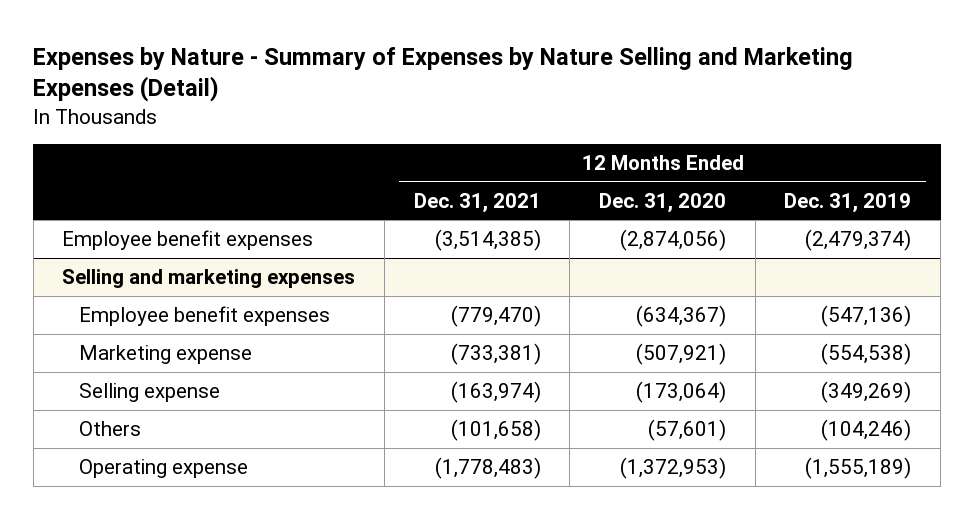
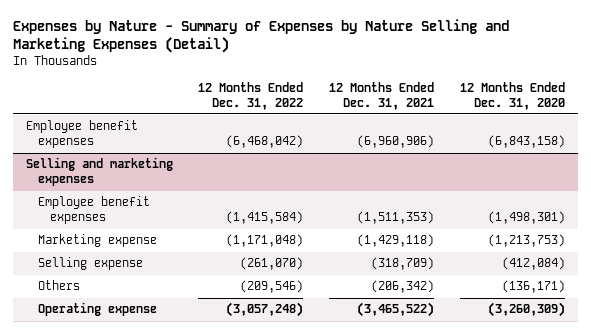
- | 12 Months Ended Dec. 31, 2021 | 12 Months Ended Dec. 31, 2020 | 12 Months Ended Dec. 31, 2019
+ | 12 Months Ended Dec. 31, 2022 | 12 Months Ended Dec. 31, 2021 | 12 Months Ended Dec. 31, 2020
- Employee benefit expenses | (3,514,385) | (2,874,056) | (2,479,374)
+ Employee benefit expenses | (6,468,042) | (6,960,906) | (6,843,158)
@ Selling and marketing expenses
- Employee benefit expenses | (779,470) | (634,367) | (547,136)
- Marketing expense | (733,381) | (507,921) | (554,538)
- Selling expense | (163,974) | (173,064) | (349,269)
- Others | (101,658) | (57,601) | (104,246)
- Operating expense | (1,778,483) | (1,372,953) | (1,555,189)
+ Employee benefit expenses | (1,415,584) | (1,511,353) | (1,498,301)
+ Marketing expense | (1,171,048) | (1,429,118) | (1,213,753)
+ Selling expense | (261,070) | (318,709) | (412,084)
+ Others | (209,546) | (206,342) | (136,171)
+ Operating expense | (3,057,248) | (3,465,522) | (3,260,309)

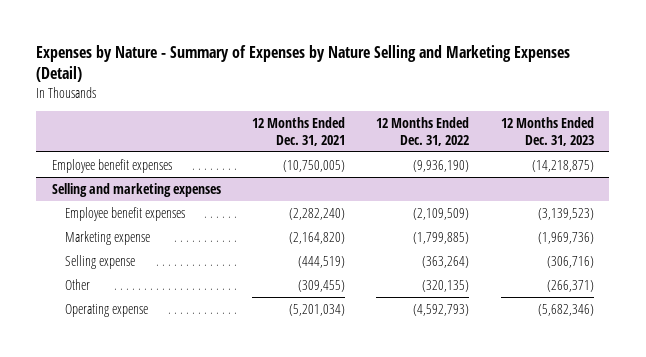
- | 12 Months Ended Dec. 31, 2022 | 12 Months Ended Dec. 31, 2021 | 12 Months Ended Dec. 31, 2020
+ | 12 Months Ended Dec. 31, 2021 | 12 Months Ended Dec. 31, 2022 | 12 Months Ended Dec. 31, 2023
- Employee benefit expenses | (6,468,042) | (6,960,906) | (6,843,158)
+ Employee benefit expenses | (10,750,005) | (9,936,190) | (14,218,875)
@ Selling and marketing expenses
- Employee benefit expenses | (1,415,584) | (1,511,353) | (1,498,301)
- Marketing expense | (1,171,048) | (1,429,118) | (1,213,753)
- Selling expense | (261,070) | (318,709) | (412,084)
- Others | (209,546) | (206,342) | (136,171)
- Operating expense | (3,057,248) | (3,465,522) | (3,260,309)
+ Employee benefit expenses | (2,282,240) | (2,109,509) | (3,139,523)
+ Marketing expense | (2,164,820) | (1,799,885) | (1,969,736)
+ Selling expense | (444,519) | (363,264) | (306,716)
+ Other | (309,455) | (320,135) | (266,371)
+ Operating expense | (5,201,034) | (4,592,793) | (5,682,346)

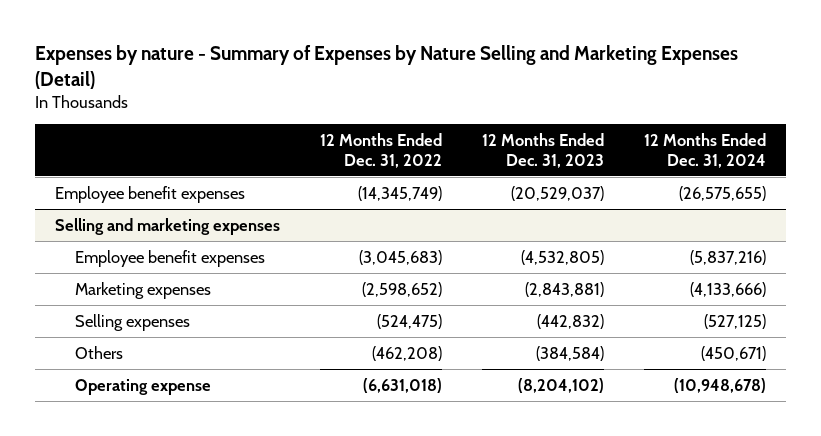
- Expenses by Nature - Summary of Expenses by Nature Selling and Marketing Expenses (Detail)
+ Expenses by nature - Summary of Expenses by Nature Selling and Marketing Expenses (Detail)
- | 12 Months Ended Dec. 31, 2021 | 12 Months Ended Dec. 31, 2022 | 12 Months Ended Dec. 31, 2023
+ | 12 Months Ended Dec. 31, 2022 | 12 Months Ended Dec. 31, 2023 | 12 Months Ended Dec. 31, 2024
- Employee benefit expenses | (10,750,005) | (9,936,190) | (14,218,875)
+ Employee benefit expenses | (14,345,749) | (20,529,037) | (26,575,655)
@ Selling and marketing expenses
- Employee benefit expenses | (2,282,240) | (2,109,509) | (3,139,523)
- Marketing expense | (2,164,820) | (1,799,885) | (1,969,736)
- Selling expense | (444,519) | (363,264) | (306,716)
- Other | (309,455) | (320,135) | (266,371)
- Operating expense | (5,201,034) | (4,592,793) | (5,682,346)
+ Employee benefit expenses | (3,045,683) | (4,532,805) | (5,837,216)
+ Marketing expenses | (2,598,652) | (2,843,881) | (4,133,666)
+ Selling expenses | (524,475) | (442,832) | (527,125)
+ Others | (462,208) | (384,584) | (450,671)
+ Operating expense | (6,631,018) | (8,204,102) | (10,948,678)

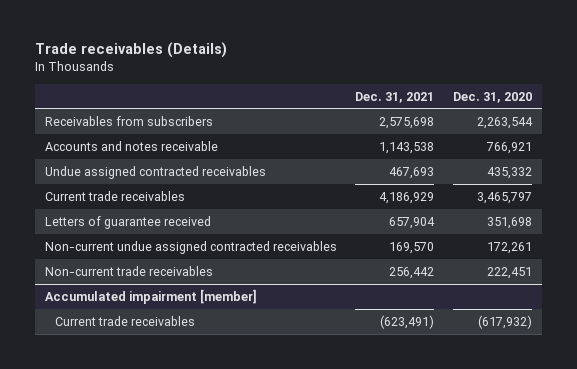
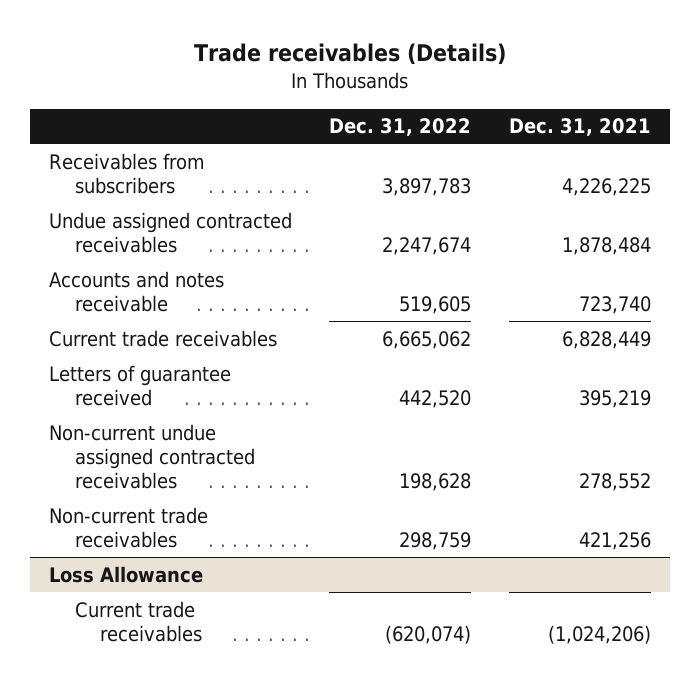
- | Dec. 31, 2021 | Dec. 31, 2020
+ | Dec. 31, 2022 | Dec. 31, 2021
- Receivables from subscribers | 2,575,698 | 2,263,544
- Accounts and notes receivable | 1,143,538 | 766,921
- Undue assigned contracted receivables | 467,693 | 435,332
- Current trade receivables | 4,186,929 | 3,465,797
- Letters of guarantee received | 657,904 | 351,698
- Non-current undue assigned contracted receivables | 169,570 | 172,261
- Non-current trade receivables | 256,442 | 222,451
- Accumulated impairment [member]
- Current trade receivables | (623,491) | (617,932)
+ Receivables from subscribers | 3,897,783 | 4,226,225
+ Undue assigned contracted receivables | 2,247,674 | 1,878,484
+ Accounts and notes receivable | 519,605 | 723,740
+ Current trade receivables | 6,665,062 | 6,828,449
+ Letters of guarantee received | 442,520 | 395,219
+ Non-current undue assigned contracted receivables | 198,628 | 278,552
+ Non-current trade receivables | 298,759 | 421,256
+ Loss Allowance
+ Current trade receivables | (620,074) | (1,024,206)

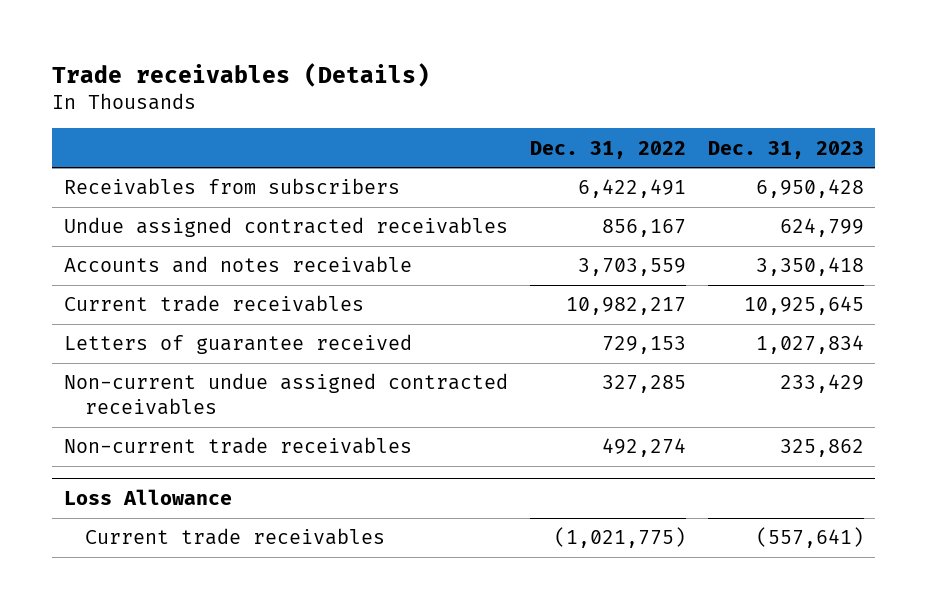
- | Dec. 31, 2022 | Dec. 31, 2021
+ | Dec. 31, 2022 | Dec. 31, 2023
- Receivables from subscribers | 3,897,783 | 4,226,225
- Undue assigned contracted receivables | 2,247,674 | 1,878,484
- Accounts and notes receivable | 519,605 | 723,740
- Current trade receivables | 6,665,062 | 6,828,449
- Letters of guarantee received | 442,520 | 395,219
- Non-current undue assigned contracted receivables | 198,628 | 278,552
- Non-current trade receivables | 298,759 | 421,256
+ Receivables from subscribers | 6,422,491 | 6,950,428
+ Undue assigned contracted receivables | 856,167 | 624,799
+ Accounts and notes receivable | 3,703,559 | 3,350,418
+ Current trade receivables | 10,982,217 | 10,925,645
+ Letters of guarantee received | 729,153 | 1,027,834
+ Non-current undue assigned contracted receivables | 327,285 | 233,429
+ Non-current trade receivables | 492,274 | 325,862
@ Loss Allowance
- Current trade receivables | (620,074) | (1,024,206)
+ Current trade receivables | (1,021,775) | (557,641)

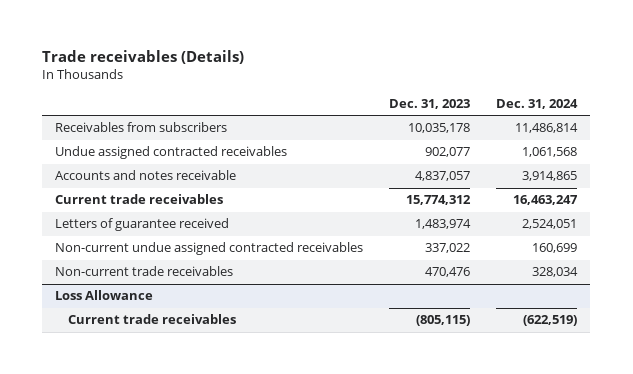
- | Dec. 31, 2022 | Dec. 31, 2023
+ | Dec. 31, 2023 | Dec. 31, 2024
- Receivables from subscribers | 6,422,491 | 6,950,428
- Undue assigned contracted receivables | 856,167 | 624,799
- Accounts and notes receivable | 3,703,559 | 3,350,418
- Current trade receivables | 10,982,217 | 10,925,645
- Letters of guarantee received | 729,153 | 1,027,834
- Non-current undue assigned contracted receivables | 327,285 | 233,429
- Non-current trade receivables | 492,274 | 325,862
+ Receivables from subscribers | 10,035,178 | 11,486,814
+ Undue assigned contracted receivables | 902,077 | 1,061,568
+ Accounts and notes receivable | 4,837,057 | 3,914,865
+ Current trade receivables | 15,774,312 | 16,463,247
+ Letters of guarantee received | 1,483,974 | 2,524,051
+ Non-current undue assigned contracted receivables | 337,022 | 160,699
+ Non-current trade receivables | 470,476 | 328,034
@ Loss Allowance
- Current trade receivables | (1,021,775) | (557,641)
+ Current trade receivables | (805,115) | (622,519)

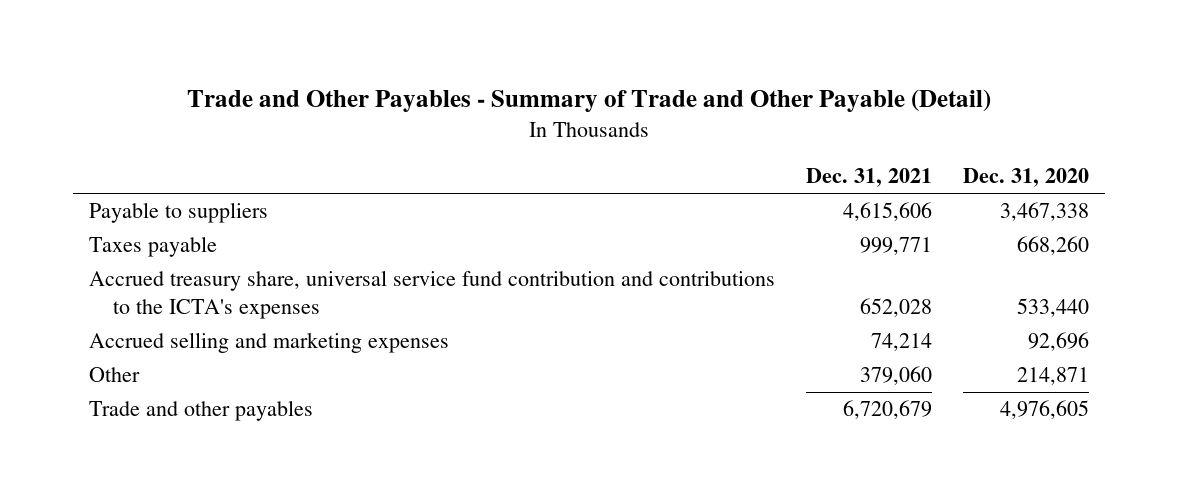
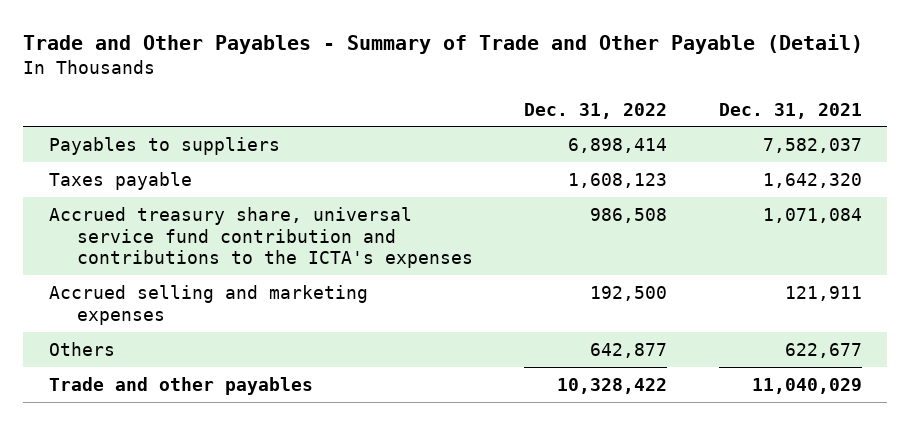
- | Dec. 31, 2021 | Dec. 31, 2020
+ | Dec. 31, 2022 | Dec. 31, 2021
- Payable to suppliers | 4,615,606 | 3,467,338
- Taxes payable | 999,771 | 668,260
- Accrued treasury share, universal service fund contribution and contributions to the ICTA's expenses | 652,028 | 533,440
- Accrued selling and marketing expenses | 74,214 | 92,696
- Other | 379,060 | 214,871
- Trade and other payables | 6,720,679 | 4,976,605
+ Payables to suppliers | 6,898,414 | 7,582,037
+ Taxes payable | 1,608,123 | 1,642,320
+ Accrued treasury share, universal service fund contribution and contributions to the ICTA's expenses | 986,508 | 1,071,084
+ Accrued selling and marketing expenses | 192,500 | 121,911
+ Others | 642,877 | 622,677
+ Trade and other payables | 10,328,422 | 11,040,029

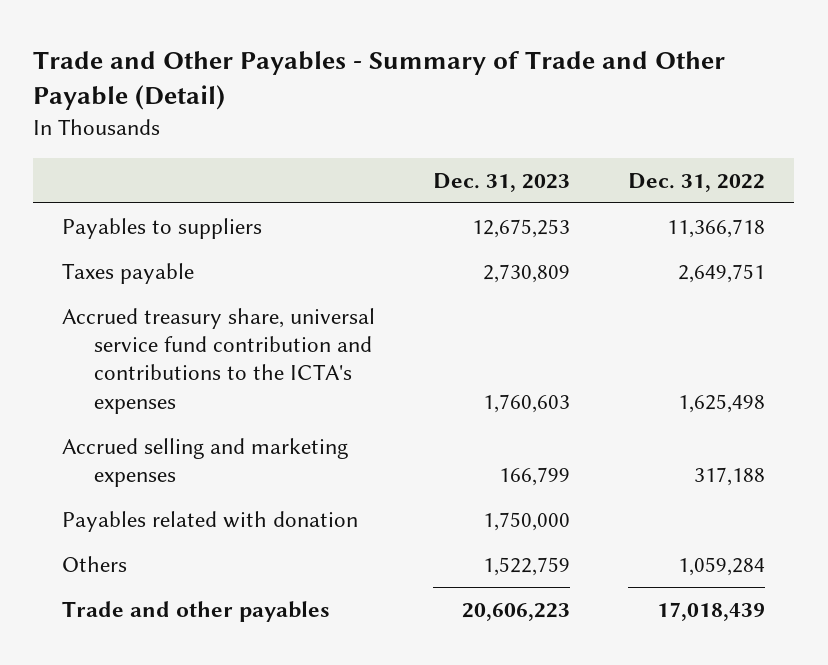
- | Dec. 31, 2022 | Dec. 31, 2021
+ | Dec. 31, 2023 | Dec. 31, 2022
- Payables to suppliers | 6,898,414 | 7,582,037
- Taxes payable | 1,608,123 | 1,642,320
- Accrued treasury share, universal service fund contribution and contributions to the ICTA's expenses | 986,508 | 1,071,084
- Accrued selling and marketing expenses | 192,500 | 121,911
- Others | 642,877 | 622,677
- Trade and other payables | 10,328,422 | 11,040,029
+ Payables to suppliers | 12,675,253 | 11,366,718
+ Taxes payable | 2,730,809 | 2,649,751
+ Accrued treasury share, universal service fund contribution and contributions to the ICTA's expenses | 1,760,603 | 1,625,498
+ Accrued selling and marketing expenses | 166,799 | 317,188
+ Payables related with donation | 1,750,000 |
+ Others | 1,522,759 | 1,059,284
+ Trade and other payables | 20,606,223 | 17,018,439

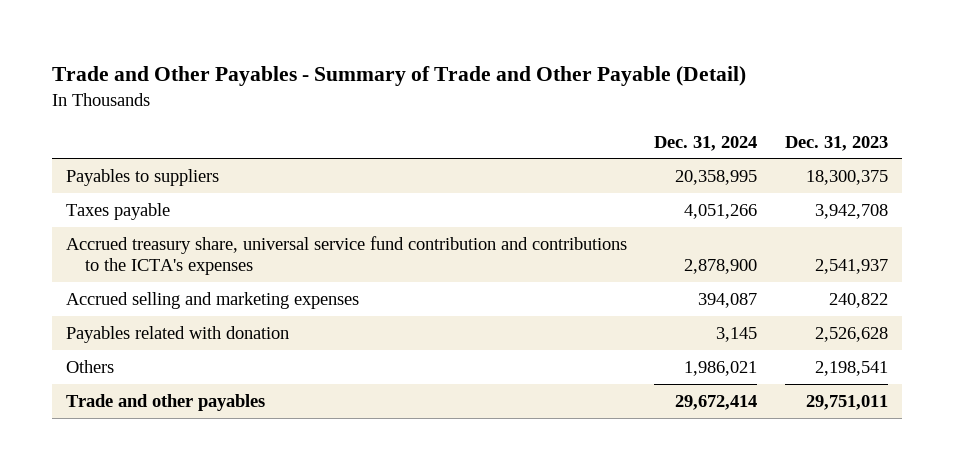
- | Dec. 31, 2023 | Dec. 31, 2022
+ | Dec. 31, 2024 | Dec. 31, 2023
- Payables to suppliers | 12,675,253 | 11,366,718
- Taxes payable | 2,730,809 | 2,649,751
- Accrued treasury share, universal service fund contribution and contributions to the ICTA's expenses | 1,760,603 | 1,625,498
- Accrued selling and marketing expenses | 166,799 | 317,188
- Payables related with donation | 1,750,000 |
- Others | 1,522,759 | 1,059,284
- Trade and other payables | 20,606,223 | 17,018,439
+ Payables to suppliers | 20,358,995 | 18,300,375
+ Taxes payable | 4,051,266 | 3,942,708
+ Accrued treasury share, universal service fund contribution and contributions to the ICTA's expenses | 2,878,900 | 2,541,937
+ Accrued selling and marketing expenses | 394,087 | 240,822
+ Payables related with donation | 3,145 | 2,526,628
+ Others | 1,986,021 | 2,198,541
+ Trade and other payables | 29,672,414 | 29,751,011

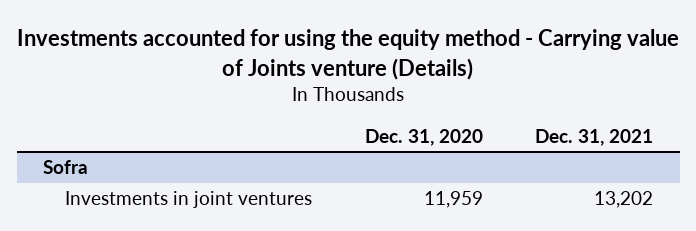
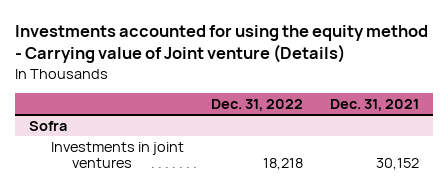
- Investments accounted for using the equity method - Carrying value of Joints venture (Details)
+ Investments accounted for using the equity method - Carrying value of Joint venture (Details)
- | Dec. 31, 2020 | Dec. 31, 2021
+ | Dec. 31, 2022 | Dec. 31, 2021
@ Sofra
- Investments in joint ventures | 11,959 | 13,202
+ Investments in joint ventures | 18,218 | 30,152

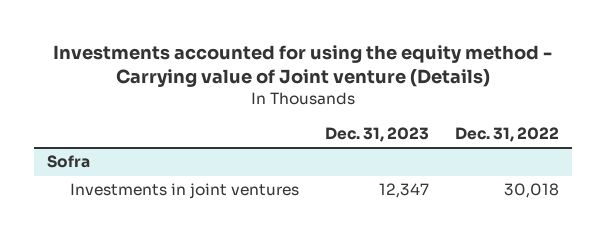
- | Dec. 31, 2022 | Dec. 31, 2021
+ | Dec. 31, 2023 | Dec. 31, 2022
@ Sofra
- Investments in joint ventures | 18,218 | 30,152
+ Investments in joint ventures | 12,347 | 30,018

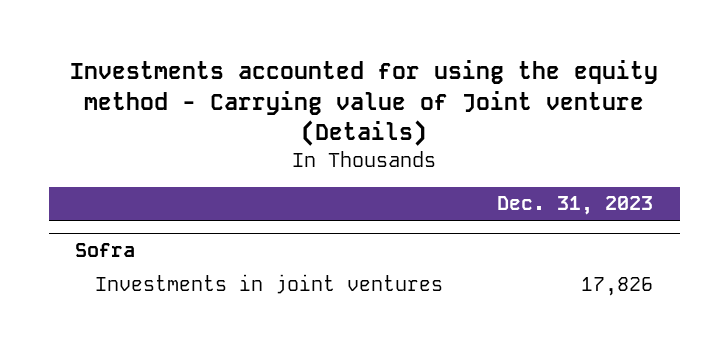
- | Dec. 31, 2023 | Dec. 31, 2022
+ | Dec. 31, 2023
@ Sofra
- Investments in joint ventures | 12,347 | 30,018
+ Investments in joint ventures | 17,826

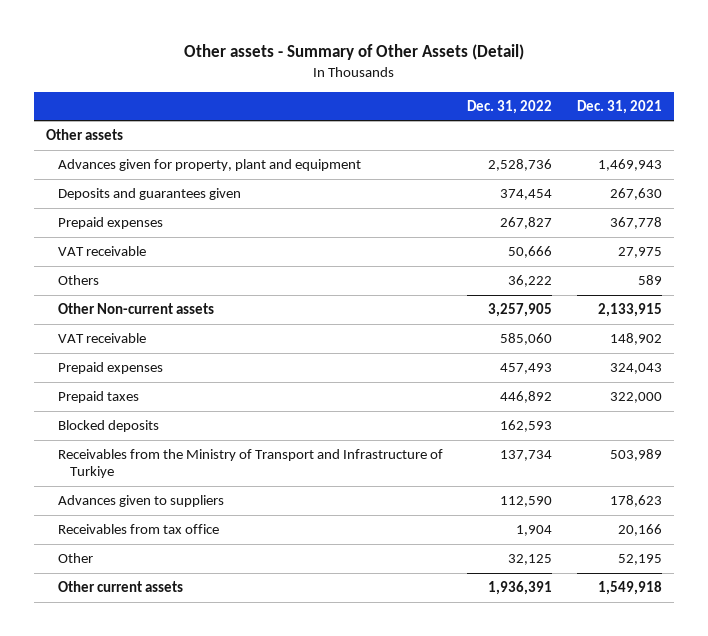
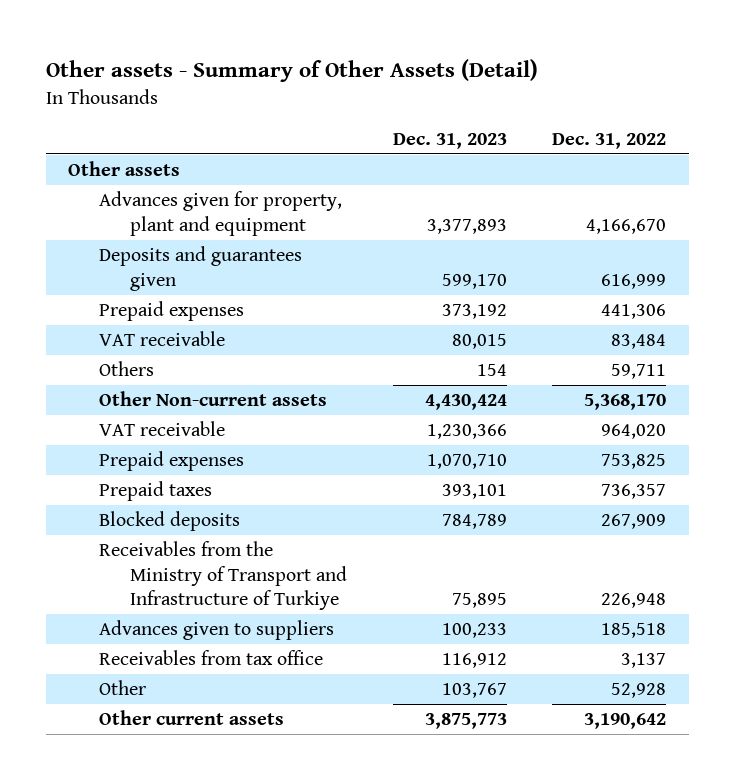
- | Dec. 31, 2022 | Dec. 31, 2021
+ | Dec. 31, 2023 | Dec. 31, 2022
- Advances given for property, plant and equipment | 2,528,736 | 1,469,943
- Deposits and guarantees given | 374,454 | 267,630
- Prepaid expenses | 267,827 | 367,778
- VAT receivable | 50,666 | 27,975
- Others | 36,222 | 589
- Other Non-current assets | 3,257,905 | 2,133,915
- VAT receivable | 585,060 | 148,902
- Prepaid expenses | 457,493 | 324,043
- Prepaid taxes | 446,892 | 322,000
- Blocked deposits | 162,593 |
- Receivables from the Ministry of Transport and Infrastructure of Turkiye | 137,734 | 503,989
- Advances given to suppliers | 112,590 | 178,623
- Receivables from tax office | 1,904 | 20,166
- Other | 32,125 | 52,195
- Other current assets | 1,936,391 | 1,549,918
+ Advances given for property, plant and equipment | 3,377,893 | 4,166,670
+ Deposits and guarantees given | 599,170 | 616,999
+ Prepaid expenses | 373,192 | 441,306
+ VAT receivable | 80,015 | 83,484
+ Others | 154 | 59,711
+ Other Non-current assets | 4,430,424 | 5,368,170
+ VAT receivable | 1,230,366 | 964,020
+ Prepaid expenses | 1,070,710 | 753,825
+ Prepaid taxes | 393,101 | 736,357
+ Blocked deposits | 784,789 | 267,909
+ Receivables from the Ministry of Transport and Infrastructure of Turkiye | 75,895 | 226,948
+ Advances given to suppliers | 100,233 | 185,518
+ Receivables from tax office | 116,912 | 3,137
+ Other | 103,767 | 52,928
+ Other current assets | 3,875,773 | 3,190,642

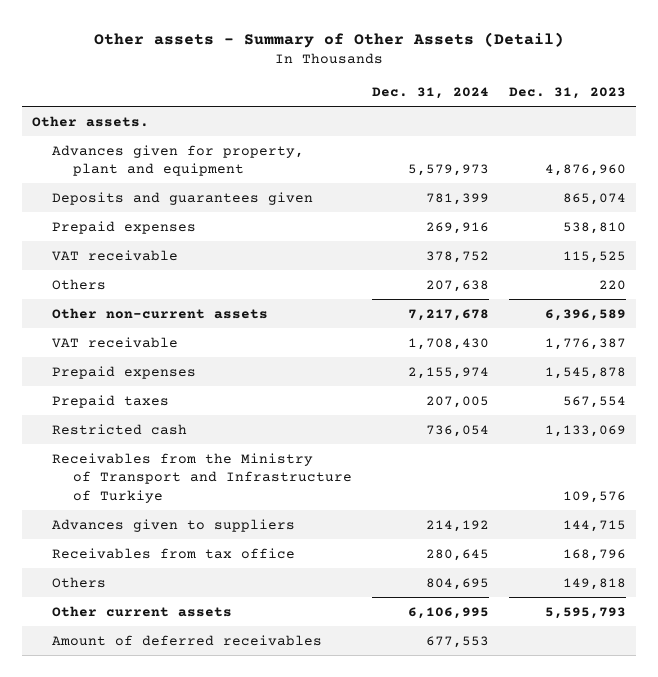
- | Dec. 31, 2023 | Dec. 31, 2022
+ | Dec. 31, 2024 | Dec. 31, 2023
- Other assets
- Advances given for property, plant and equipment | 3,377,893 | 4,166,670
- Deposits and guarantees given | 599,170 | 616,999
- Prepaid expenses | 373,192 | 441,306
- VAT receivable | 80,015 | 83,484
- Others | 154 | 59,711
- Other Non-current assets | 4,430,424 | 5,368,170
- VAT receivable | 1,230,366 | 964,020
- Prepaid expenses | 1,070,710 | 753,825
- Prepaid taxes | 393,101 | 736,357
- Blocked deposits | 784,789 | 267,909
- Receivables from the Ministry of Transport and Infrastructure of Turkiye | 75,895 | 226,948
- Advances given to suppliers | 100,233 | 185,518
- Receivables from tax office | 116,912 | 3,137
- Other | 103,767 | 52,928
- Other current assets | 3,875,773 | 3,190,642
+ Other assets.
+ Advances given for property, plant and equipment | 5,579,973 | 4,876,960
+ Deposits and guarantees given | 781,399 | 865,074
+ Prepaid expenses | 269,916 | 538,810
+ VAT receivable | 378,752 | 115,525
+ Others | 207,638 | 220
+ Other non-current assets | 7,217,678 | 6,396,589
+ VAT receivable | 1,708,430 | 1,776,387
+ Prepaid expenses | 2,155,974 | 1,545,878
+ Prepaid taxes | 207,005 | 567,554
+ Restricted cash | 736,054 | 1,133,069
+ Receivables from the Ministry of Transport and Infrastructure of Turkiye | | 109,576
+ Advances given to suppliers | 214,192 | 144,715
+ Receivables from tax office | 280,645 | 168,796
+ Others | 804,695 | 149,818
+ Other current assets | 6,106,995 | 5,595,793
+ Amount of deferred receivables | 677,553 |

